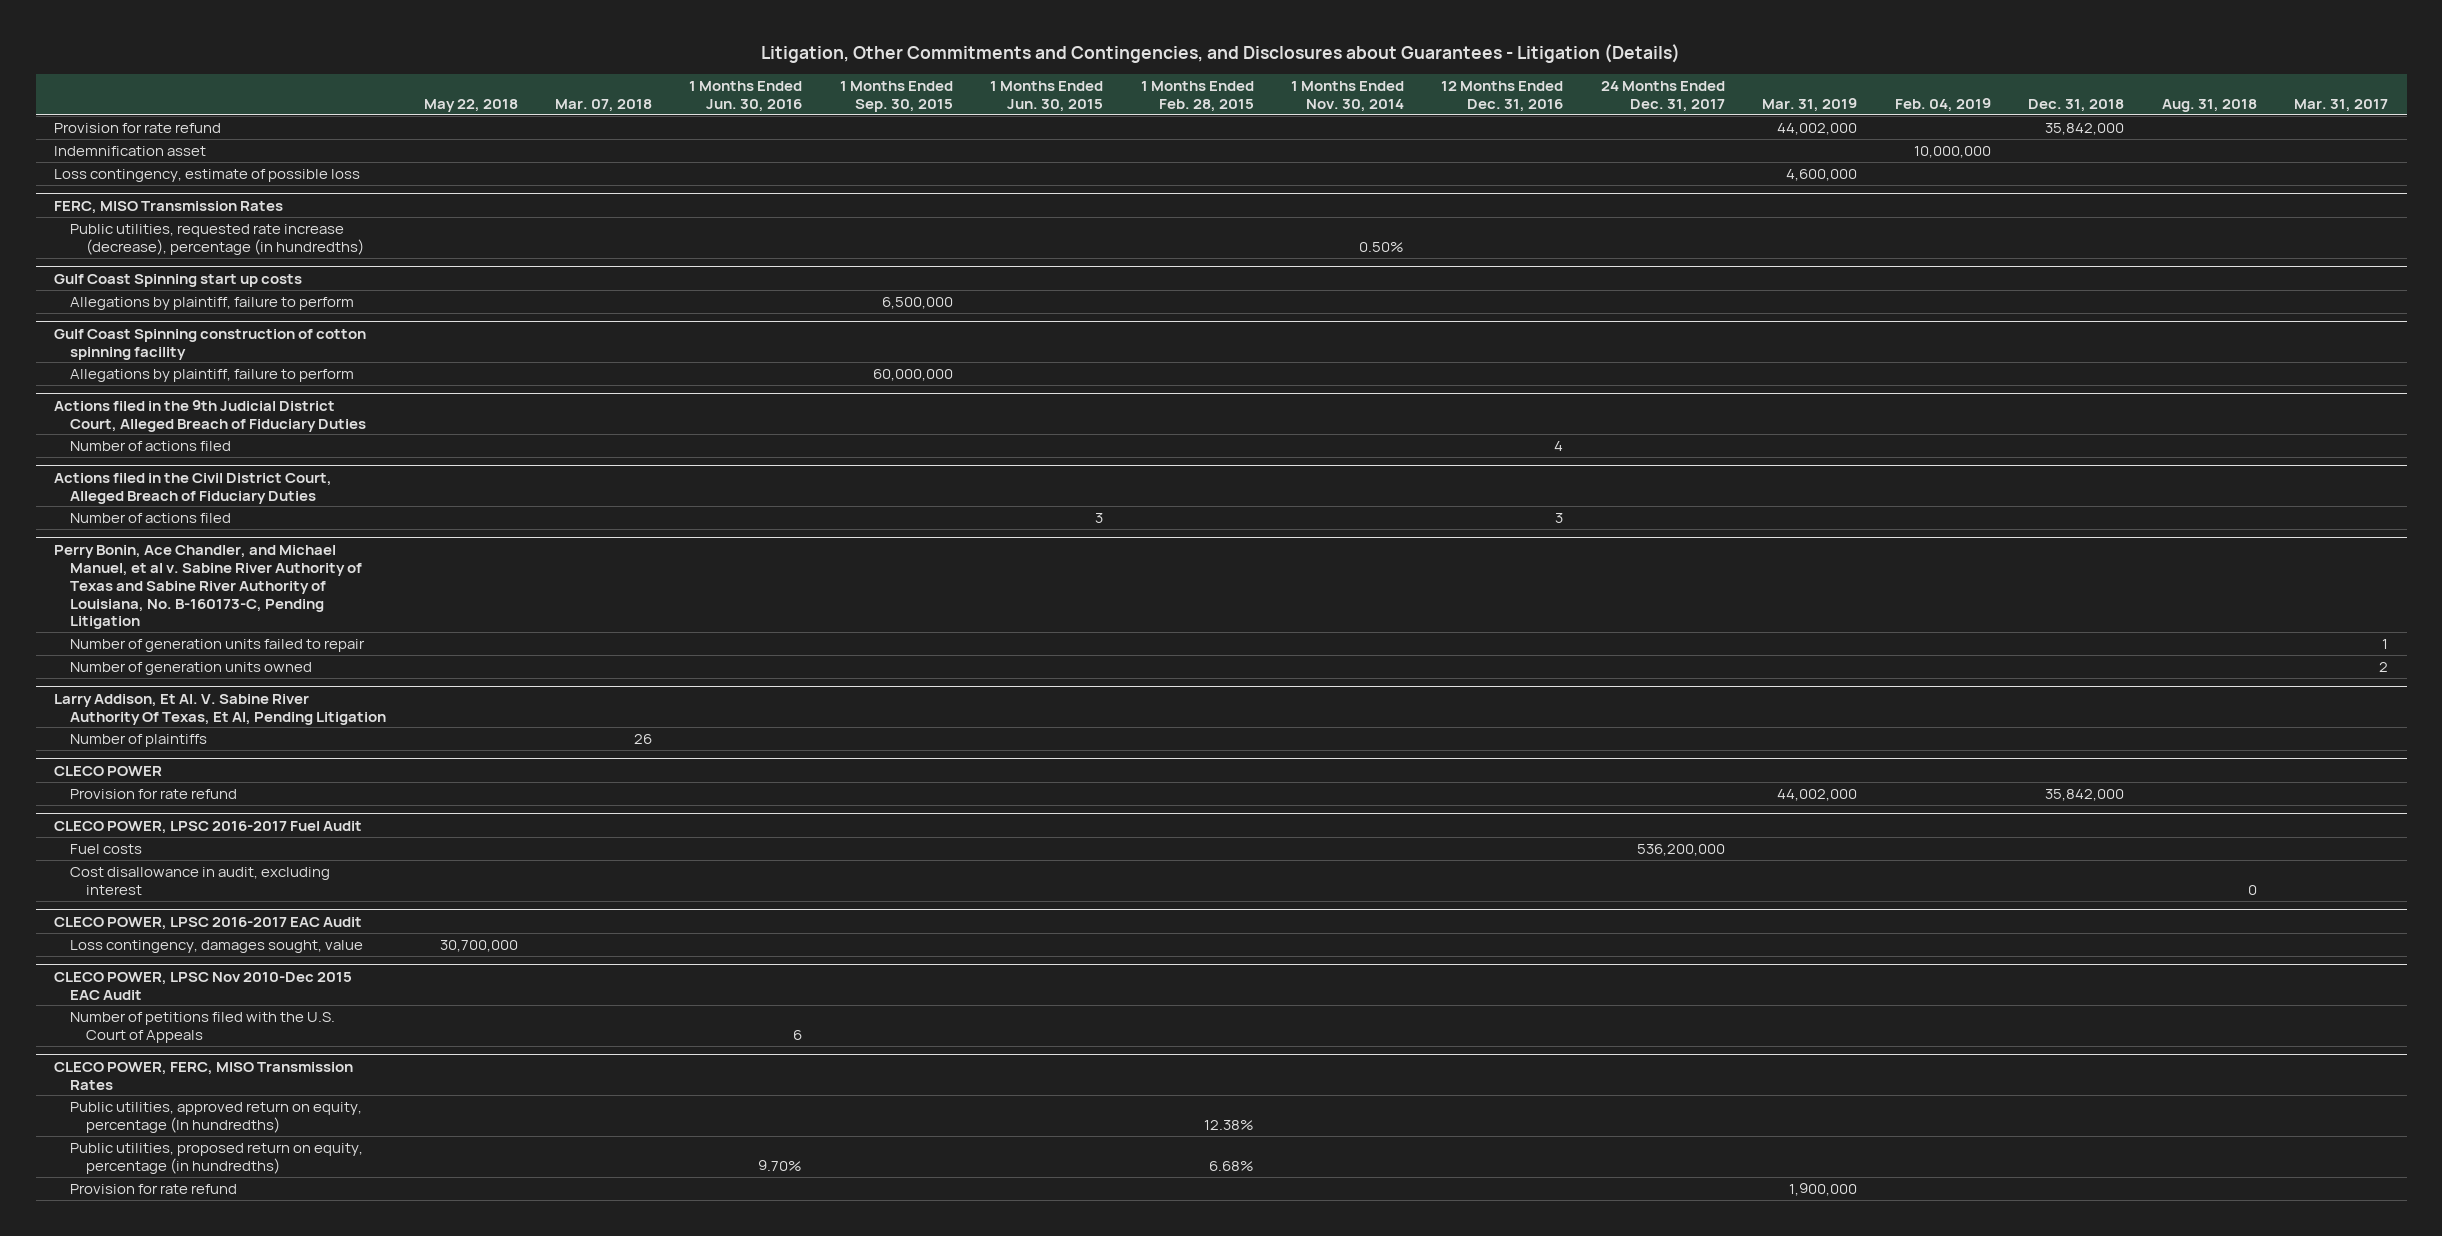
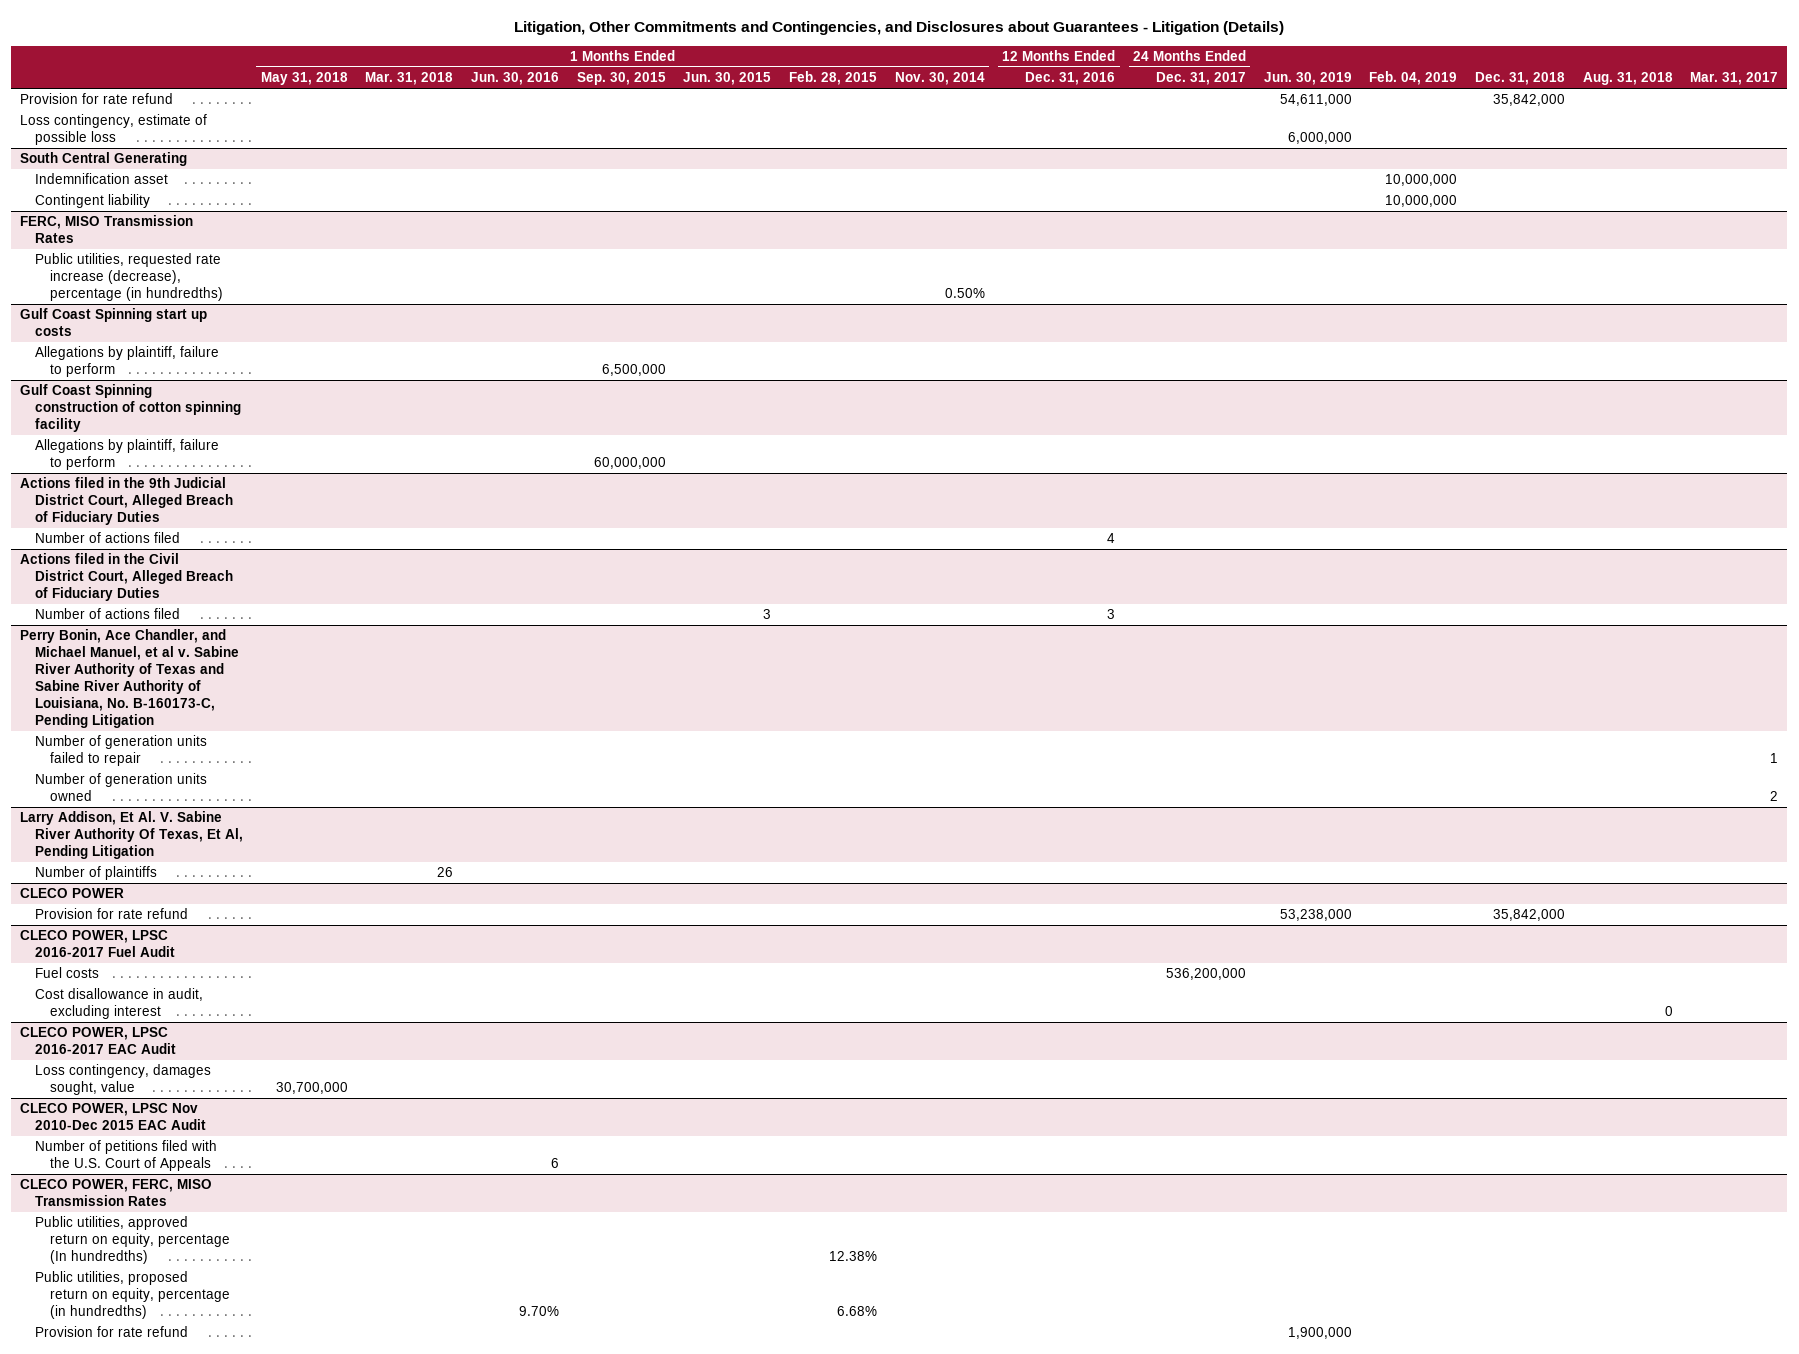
- | May 22, 2018 | Mar. 07, 2018 | 1 Months Ended Jun. 30, 2016 | 1 Months Ended Sep. 30, 2015 | 1 Months Ended Jun. 30, 2015 | 1 Months Ended Feb. 28, 2015 | 1 Months Ended Nov. 30, 2014 | 12 Months Ended Dec. 31, 2016 | 24 Months Ended Dec. 31, 2017 | Mar. 31, 2019 | Feb. 04, 2019 | Dec. 31, 2018 | Aug. 31, 2018 | Mar. 31, 2017
+ | 1 Months Ended May 31, 2018 | 1 Months Ended Mar. 31, 2018 | 1 Months Ended Jun. 30, 2016 | 1 Months Ended Sep. 30, 2015 | 1 Months Ended Jun. 30, 2015 | 1 Months Ended Feb. 28, 2015 | 1 Months Ended Nov. 30, 2014 | 12 Months Ended Dec. 31, 2016 | 24 Months Ended Dec. 31, 2017 | Jun. 30, 2019 | Feb. 04, 2019 | Dec. 31, 2018 | Aug. 31, 2018 | Mar. 31, 2017
- Indemnification asset | | | | | | | | | | | 10,000,000 | | |
+ South Central Generating
+ Indemnification asset | | | | | | | | | | | 10,000,000 | | |
+ Contingent liability | | | | | | | | | | | 10,000,000 | | |

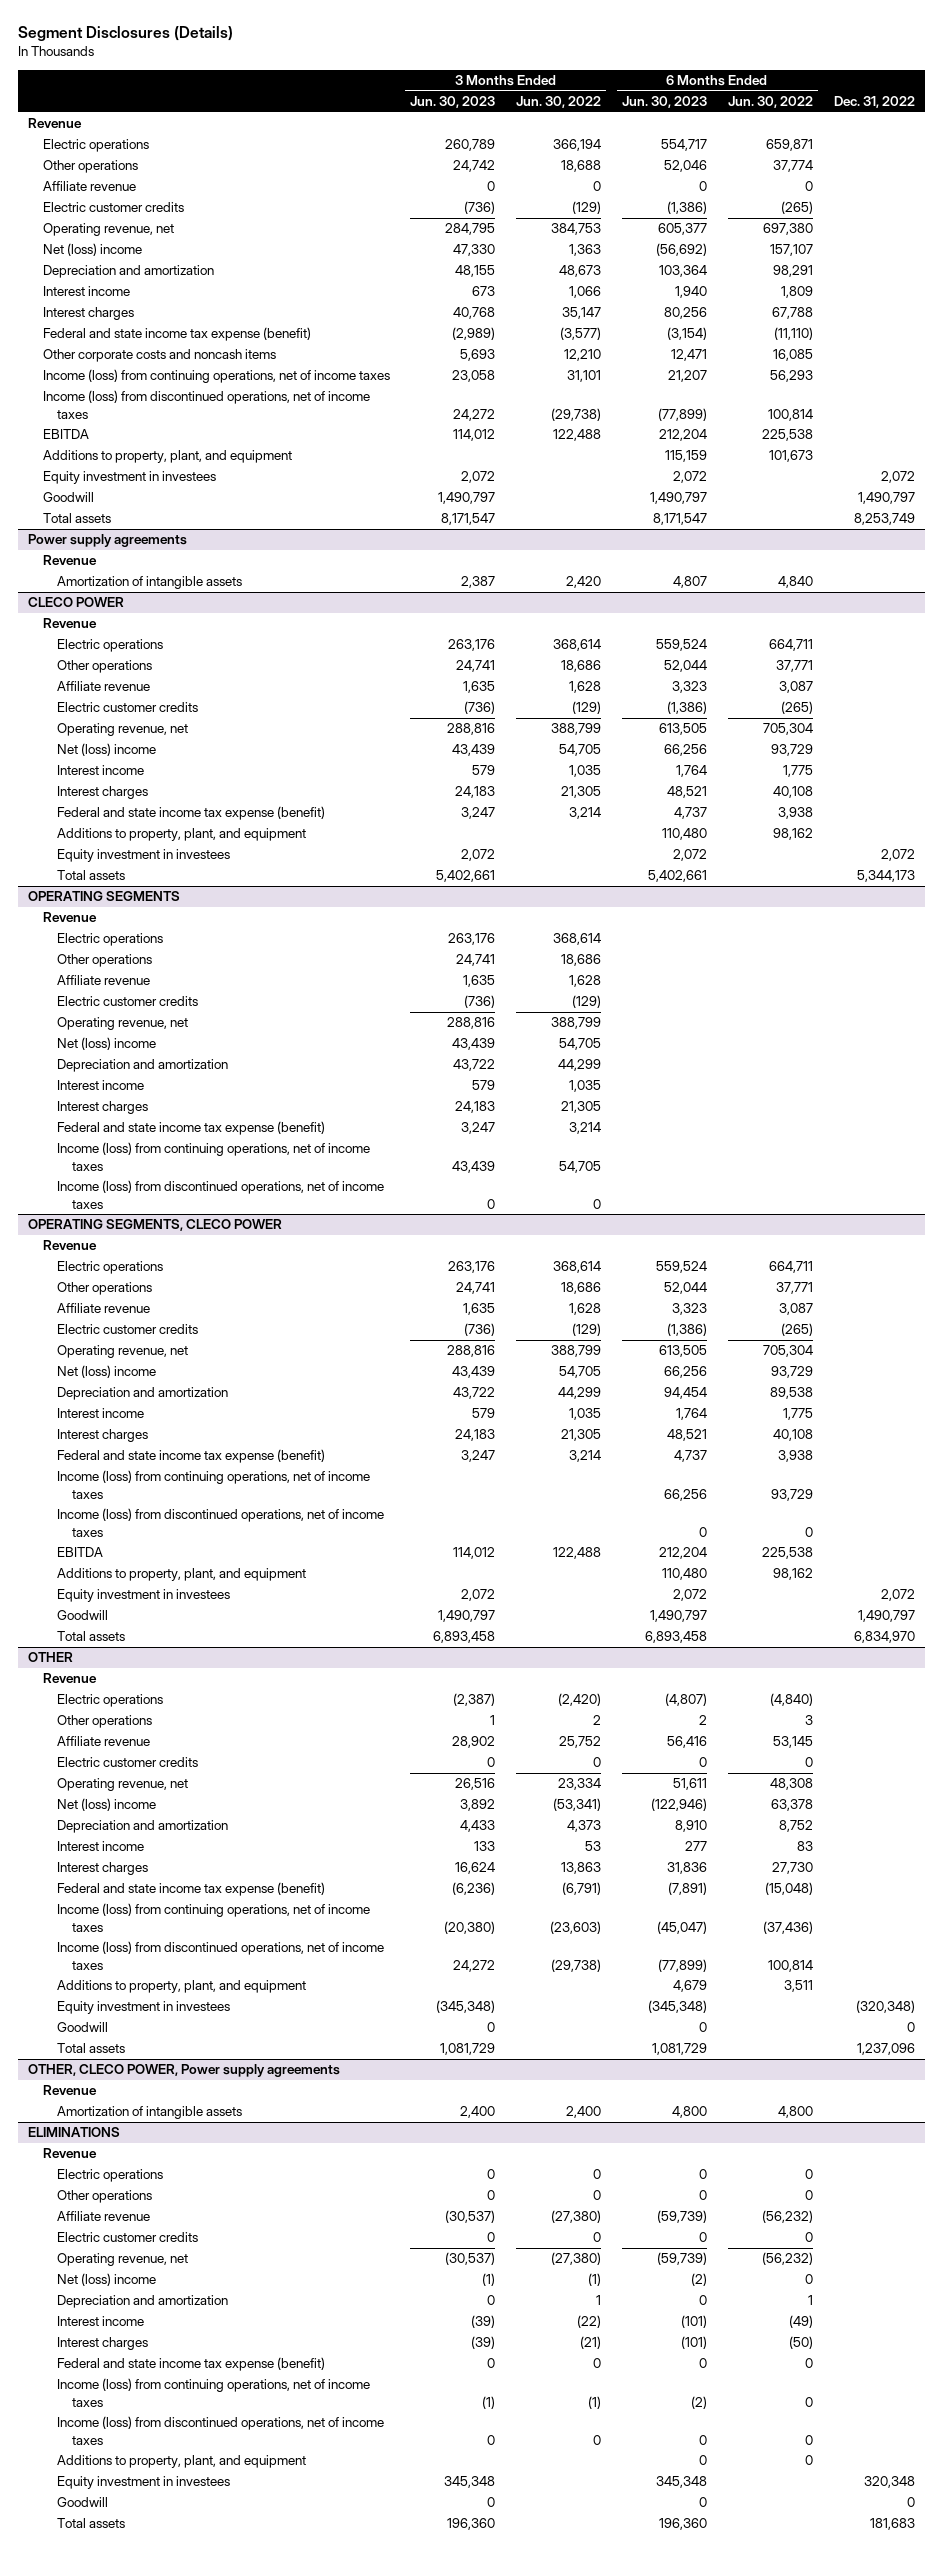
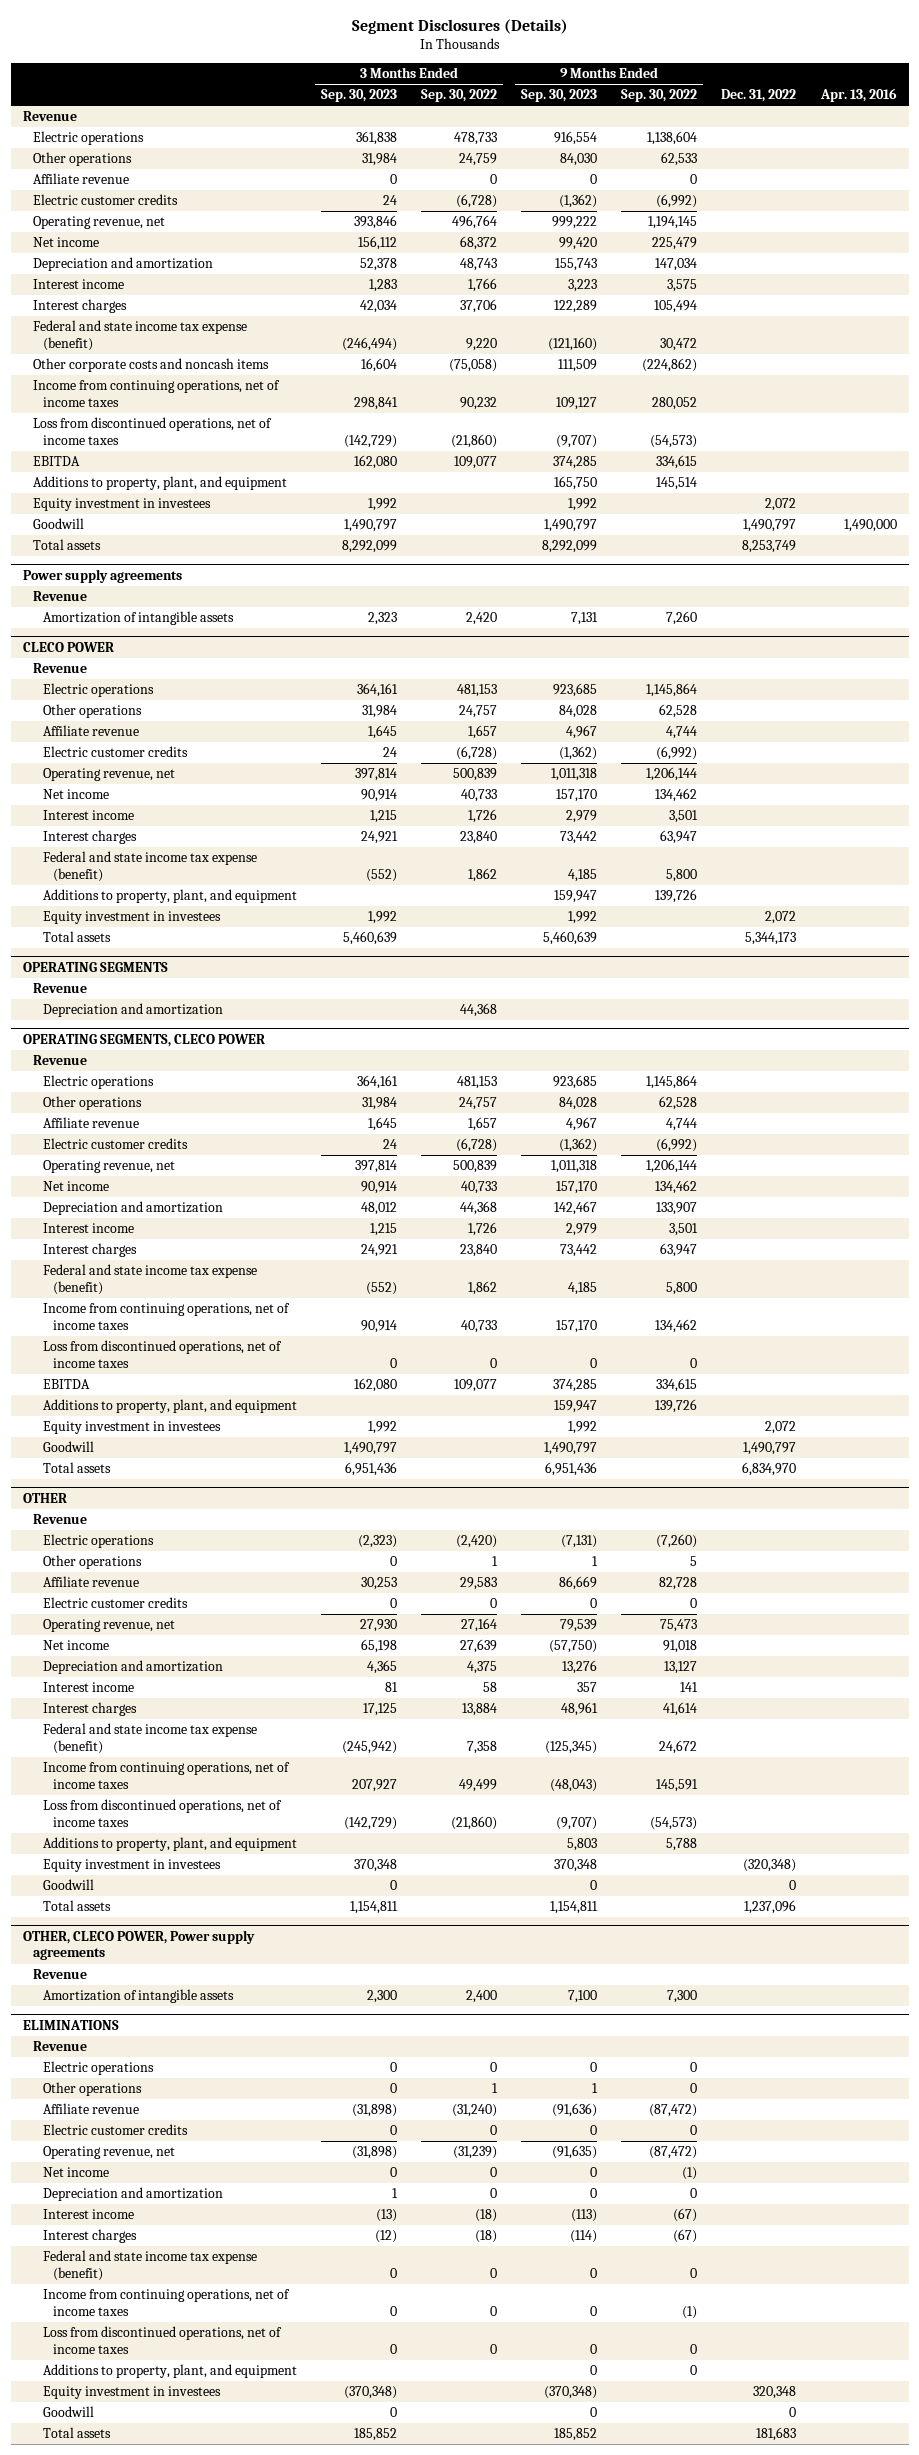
- | 3 Months Ended Jun. 30, 2023 | 3 Months Ended Jun. 30, 2022 | 6 Months Ended Jun. 30, 2023 | 6 Months Ended Jun. 30, 2022 | Dec. 31, 2022
+ | 3 Months Ended Sep. 30, 2023 | 3 Months Ended Sep. 30, 2022 | 9 Months Ended Sep. 30, 2023 | 9 Months Ended Sep. 30, 2022 | Dec. 31, 2022 | Apr. 13, 2016
- Net (loss) income | 47,330 | 1,363 | (56,692) | 157,107 |
+ Net income | 156,112 | 68,372 | 99,420 | 225,479 | |
- Income (loss) from continuing operations, net of income taxes | 23,058 | 31,101 | 21,207 | 56,293 |
- Income (loss) from discontinued operations, net of income taxes | 24,272 | (29,738) | (77,899) | 100,814 |
+ Income from continuing operations, net of income taxes | 298,841 | 90,232 | 109,127 | 280,052 | |
+ Loss from discontinued operations, net of income taxes | (142,729) | (21,860) | (9,707) | (54,573) | |
@ CLECO POWER
- Net (loss) income | 43,439 | 54,705 | 66,256 | 93,729 |
+ Net income | 90,914 | 40,733 | 157,170 | 134,462 | |
@ OPERATING SEGMENTS
- Electric operations | 263,176 | 368,614 | | |
- Other operations | 24,741 | 18,686 | | |
- Affiliate revenue | 1,635 | 1,628 | | |
- Electric customer credits | (736) | (129) | | |
- Operating revenue, net | 288,816 | 388,799 | | |
- Net (loss) income | 43,439 | 54,705 | | |
- Interest income | 579 | 1,035 | | |
- Interest charges | 24,183 | 21,305 | | |
- Federal and state income tax expense (benefit) | 3,247 | 3,214 | | |
- Income (loss) from continuing operations, net of income taxes | 43,439 | 54,705 | | |
- Income (loss) from discontinued operations, net of income taxes | 0 | 0 | | |
@ OPERATING SEGMENTS, CLECO POWER
- Net (loss) income | 43,439 | 54,705 | 66,256 | 93,729 |
+ Net income | 90,914 | 40,733 | 157,170 | 134,462 | |
- Income (loss) from continuing operations, net of income taxes | | | 66,256 | 93,729 |
- Income (loss) from discontinued operations, net of income taxes | | | 0 | 0 |
+ Income from continuing operations, net of income taxes | 90,914 | 40,733 | 157,170 | 134,462 | |
+ Loss from discontinued operations, net of income taxes | 0 | 0 | 0 | 0 | |
@ OTHER
- Net (loss) income | 3,892 | (53,341) | (122,946) | 63,378 |
+ Net income | 65,198 | 27,639 | (57,750) | 91,018 | |
- Income (loss) from continuing operations, net of income taxes | (20,380) | (23,603) | (45,047) | (37,436) |
- Income (loss) from discontinued operations, net of income taxes | 24,272 | (29,738) | (77,899) | 100,814 |
+ Income from continuing operations, net of income taxes | 207,927 | 49,499 | (48,043) | 145,591 | |
+ Loss from discontinued operations, net of income taxes | (142,729) | (21,860) | (9,707) | (54,573) | |
@ ELIMINATIONS
- Net (loss) income | (1) | (1) | (2) | 0 |
+ Net income | 0 | 0 | 0 | (1) | |
- Income (loss) from continuing operations, net of income taxes | (1) | (1) | (2) | 0 |
- Income (loss) from discontinued operations, net of income taxes | 0 | 0 | 0 | 0 |
+ Income from continuing operations, net of income taxes | 0 | 0 | 0 | (1) | |
+ Loss from discontinued operations, net of income taxes | 0 | 0 | 0 | 0 | |

